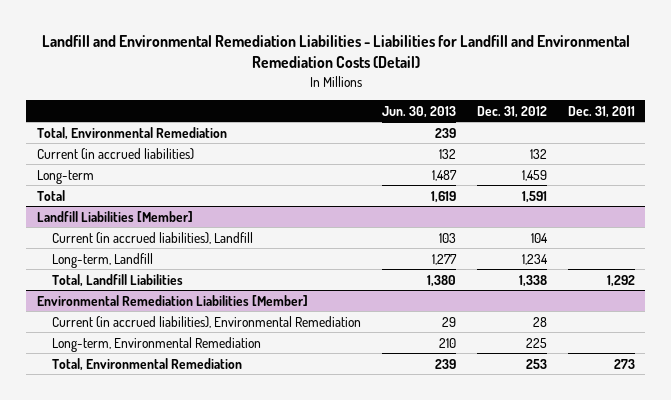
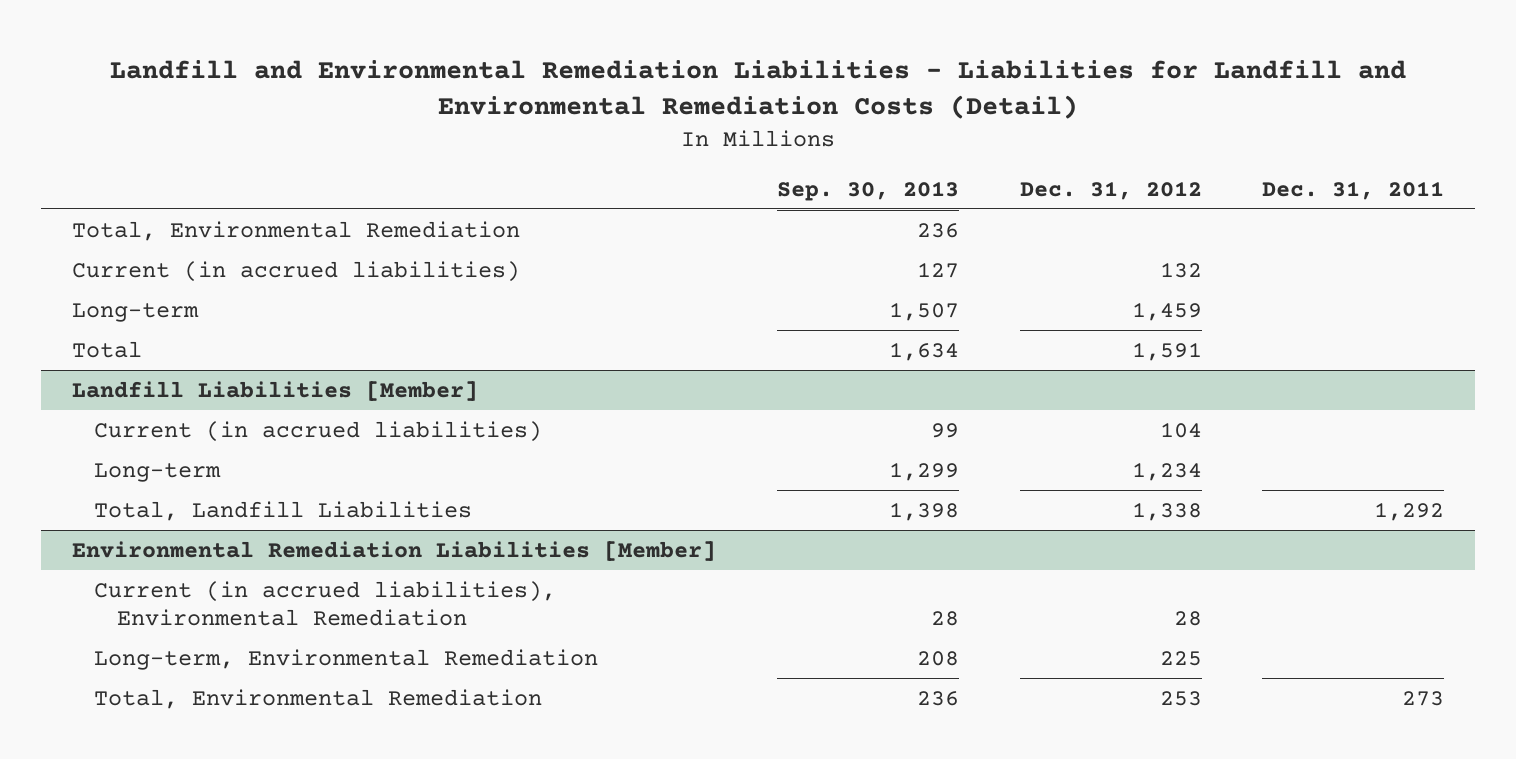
- | Jun. 30, 2013 | Dec. 31, 2012 | Dec. 31, 2011
+ | Sep. 30, 2013 | Dec. 31, 2012 | Dec. 31, 2011
@ Landfill Liabilities [Member]
- Current (in accrued liabilities), Landfill | 103 | 104 |
- Long-term, Landfill | 1,277 | 1,234 |
+ Current (in accrued liabilities) | 99 | 104 |
+ Long-term | 1,299 | 1,234 |

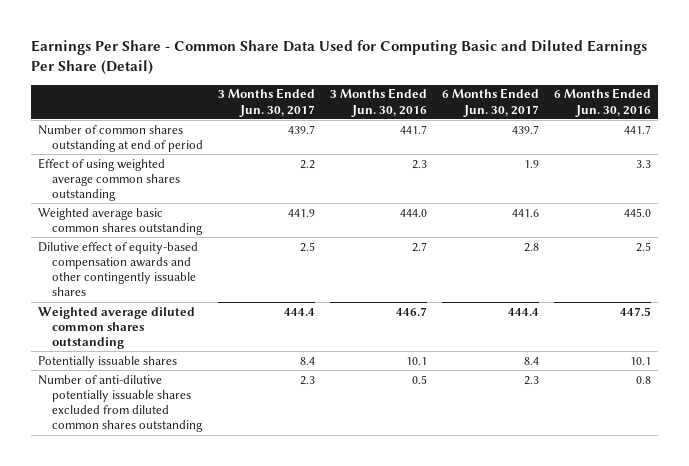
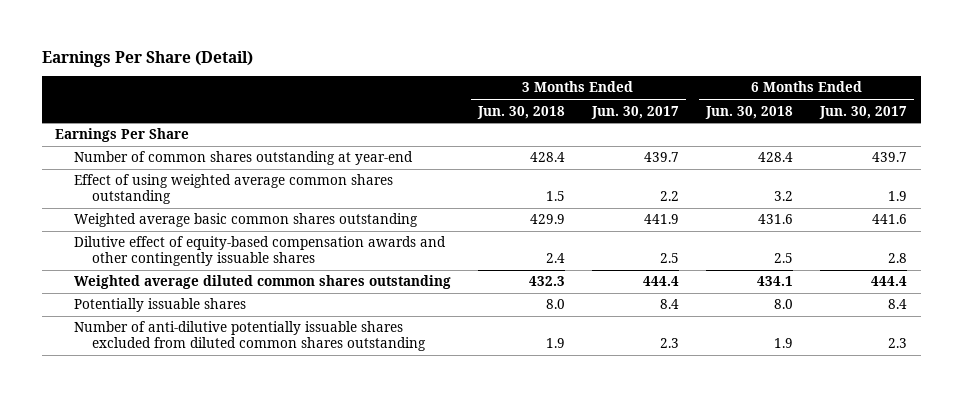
- Earnings Per Share - Common Share Data Used for Computing Basic and Diluted Earnings Per Share (Detail)
+ Earnings Per Share (Detail)
- | 3 Months Ended Jun. 30, 2017 | 3 Months Ended Jun. 30, 2016 | 6 Months Ended Jun. 30, 2017 | 6 Months Ended Jun. 30, 2016
+ | 3 Months Ended Jun. 30, 2018 | 3 Months Ended Jun. 30, 2017 | 6 Months Ended Jun. 30, 2018 | 6 Months Ended Jun. 30, 2017
- Number of common shares outstanding at end of period | 439.7 | 441.7 | 439.7 | 441.7
+ Earnings Per Share
+ Number of common shares outstanding at year-end | 428.4 | 439.7 | 428.4 | 439.7

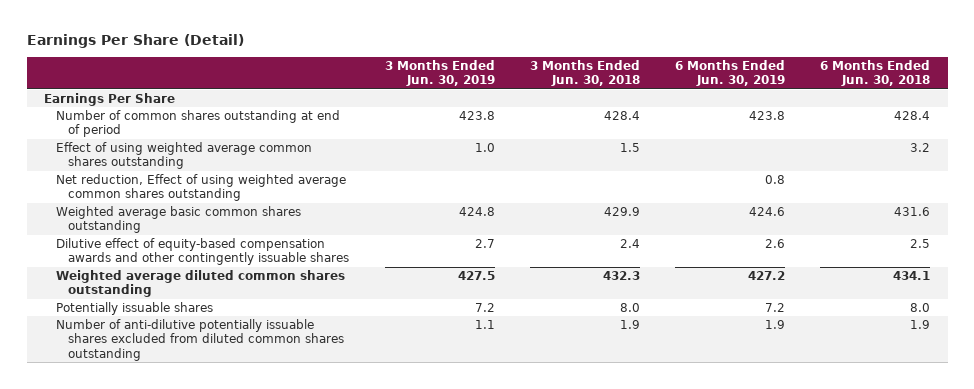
- | 3 Months Ended Jun. 30, 2018 | 3 Months Ended Jun. 30, 2017 | 6 Months Ended Jun. 30, 2018 | 6 Months Ended Jun. 30, 2017
+ | 3 Months Ended Jun. 30, 2019 | 3 Months Ended Jun. 30, 2018 | 6 Months Ended Jun. 30, 2019 | 6 Months Ended Jun. 30, 2018
- Number of common shares outstanding at year-end | 428.4 | 439.7 | 428.4 | 439.7
+ Number of common shares outstanding at end of period | 423.8 | 428.4 | 423.8 | 428.4
+ Net reduction, Effect of using weighted average common shares outstanding | | | 0.8 |

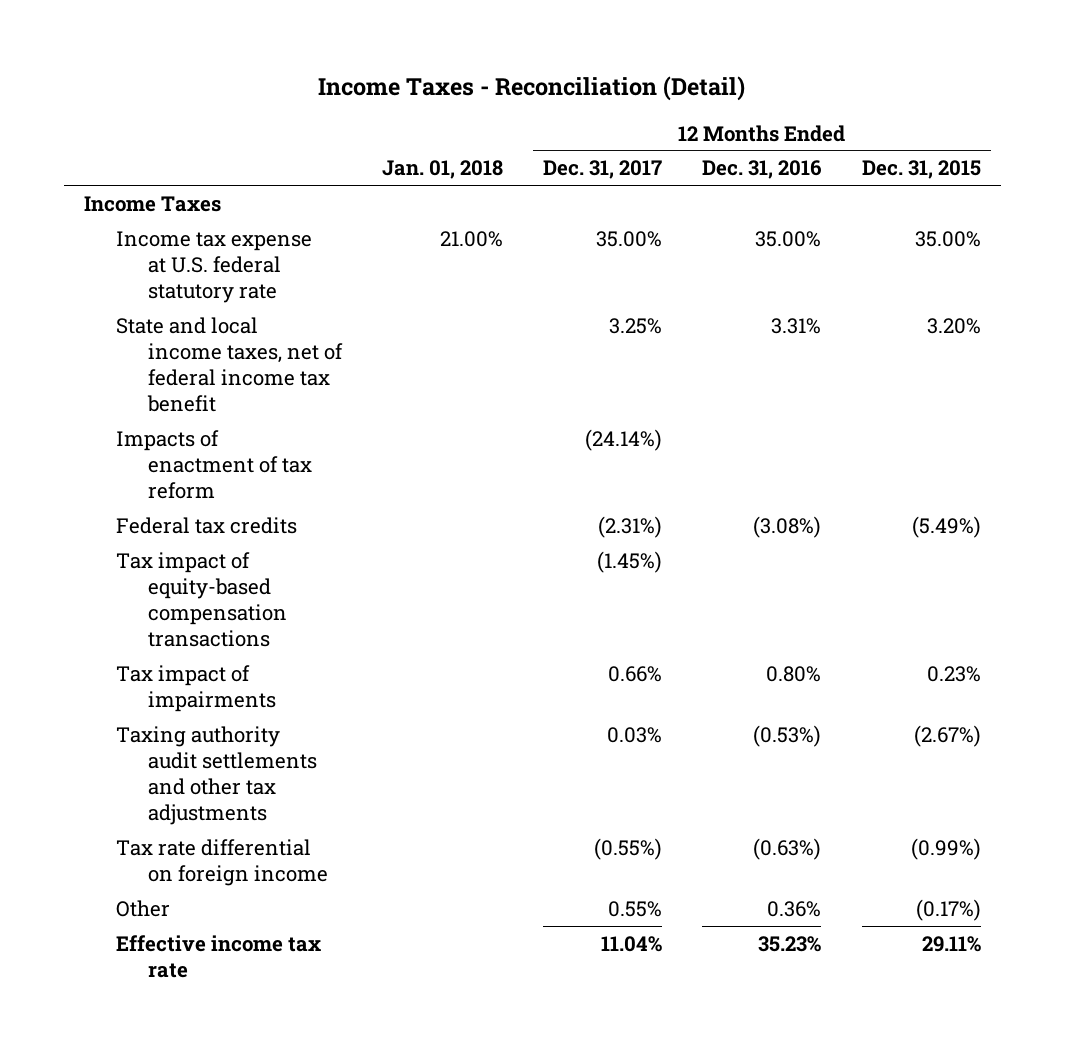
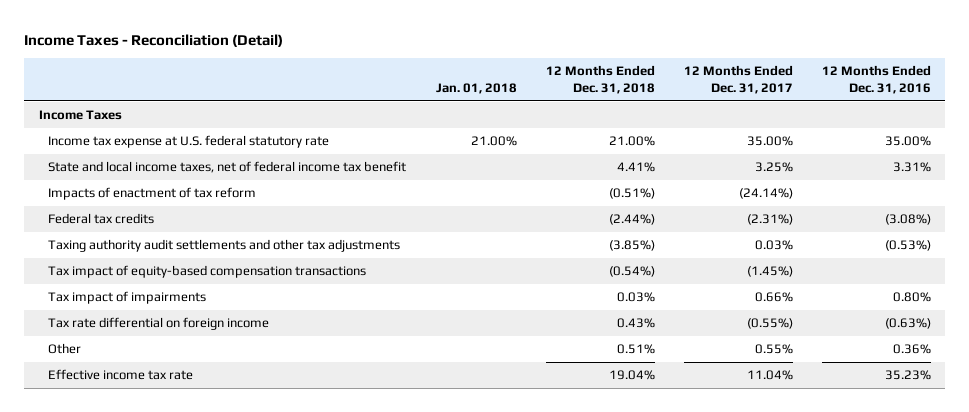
- | Jan. 01, 2018 | 12 Months Ended Dec. 31, 2017 | 12 Months Ended Dec. 31, 2016 | 12 Months Ended Dec. 31, 2015
+ | Jan. 01, 2018 | 12 Months Ended Dec. 31, 2018 | 12 Months Ended Dec. 31, 2017 | 12 Months Ended Dec. 31, 2016
moved up: Taxing authority audit settlements and other tax adjustments | | (3.85%) | 0.03% | (0.53%)

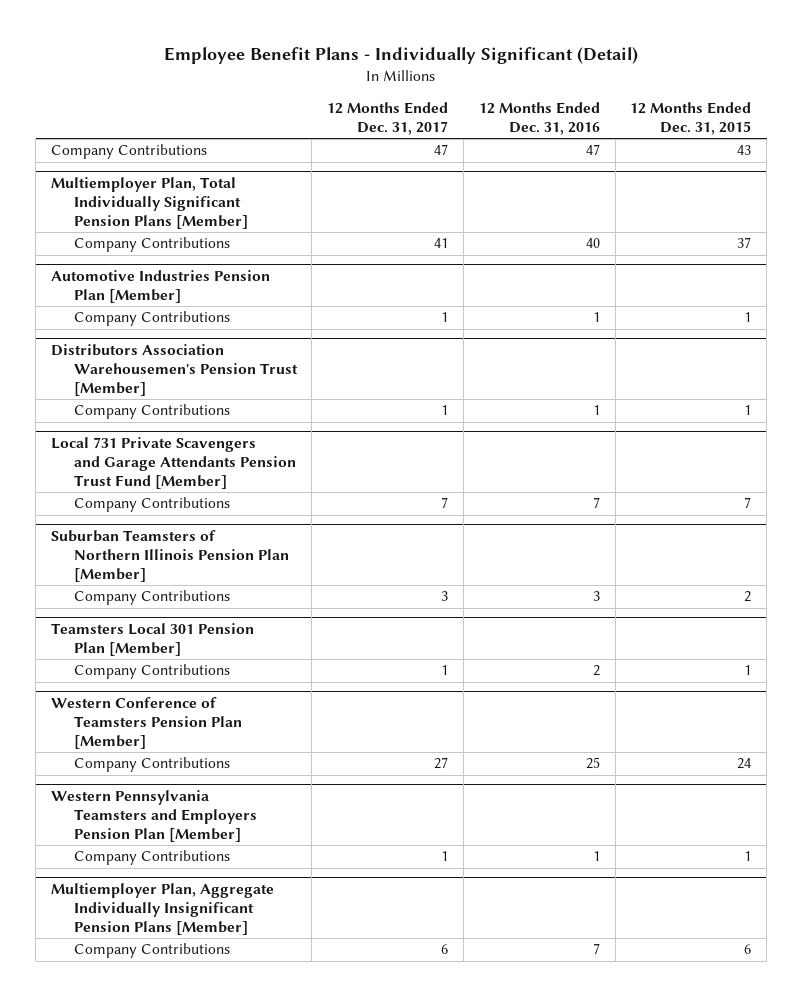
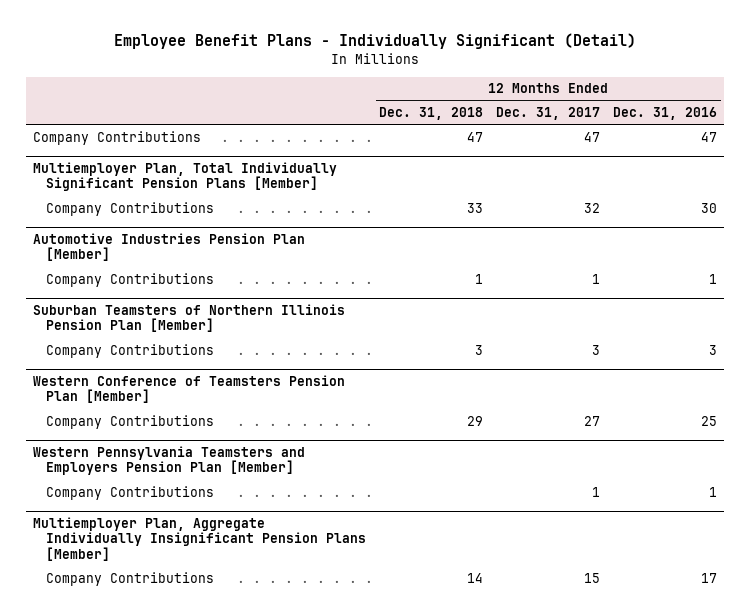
- | 12 Months Ended Dec. 31, 2017 | 12 Months Ended Dec. 31, 2016 | 12 Months Ended Dec. 31, 2015
+ | 12 Months Ended Dec. 31, 2018 | 12 Months Ended Dec. 31, 2017 | 12 Months Ended Dec. 31, 2016
@ Multiemployer Plan, Total Individually Significant Pension Plans [Member]
- Company Contributions | 41 | 40 | 37
+ Company Contributions | 33 | 32 | 30
- Distributors Association Warehousemen's Pension Trust [Member]
- Company Contributions | 1 | 1 | 1
- Local 731 Private Scavengers and Garage Attendants Pension Trust Fund [Member]
- Company Contributions | 7 | 7 | 7
- Teamsters Local 301 Pension Plan [Member]
- Company Contributions | 1 | 2 | 1
@ Multiemployer Plan, Aggregate Individually Insignificant Pension Plans [Member]
- Company Contributions | 6 | 7 | 6
+ Company Contributions | 14 | 15 | 17

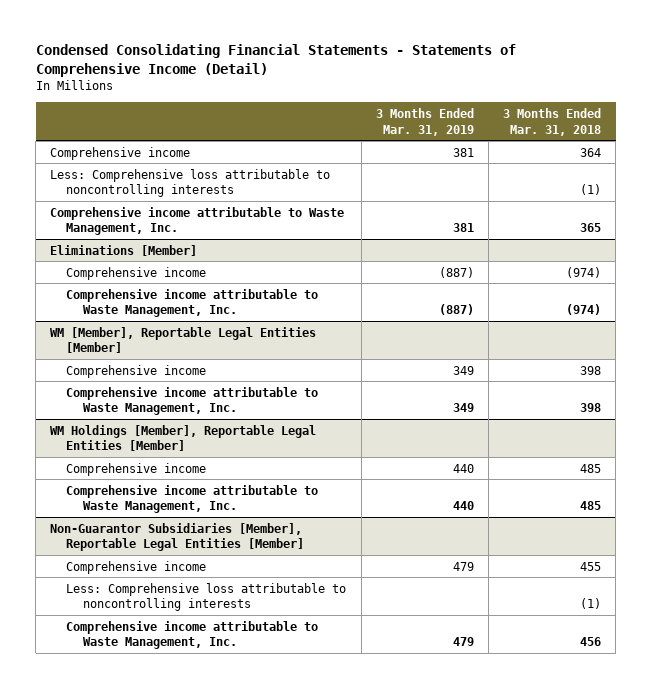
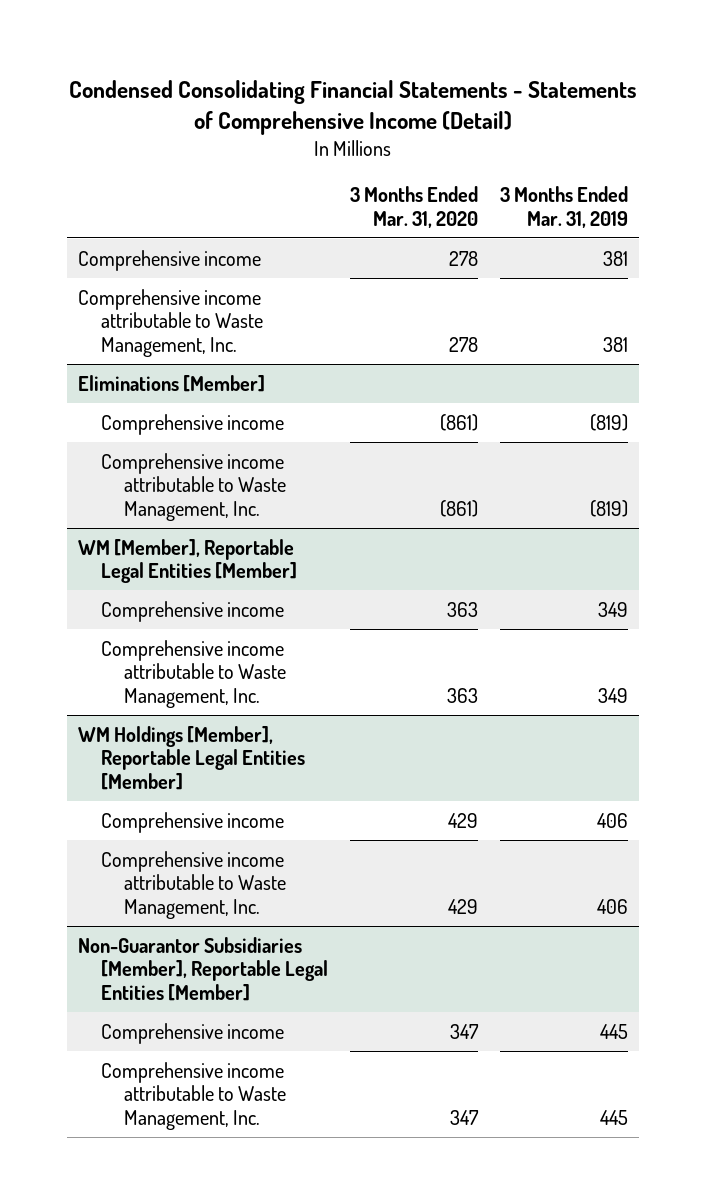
- | 3 Months Ended Mar. 31, 2019 | 3 Months Ended Mar. 31, 2018
+ | 3 Months Ended Mar. 31, 2020 | 3 Months Ended Mar. 31, 2019
- Less: Comprehensive loss attributable to noncontrolling interests | | (1)
@ Eliminations [Member]
- Comprehensive income | (887) | (974)
- Comprehensive income attributable to Waste Management, Inc. | (887) | (974)
+ Comprehensive income | (861) | (819)
+ Comprehensive income attributable to Waste Management, Inc. | (861) | (819)
@ WM Holdings [Member], Reportable Legal Entities [Member]
- Comprehensive income | 440 | 485
- Comprehensive income attributable to Waste Management, Inc. | 440 | 485
+ Comprehensive income | 429 | 406
+ Comprehensive income attributable to Waste Management, Inc. | 429 | 406
@ Non-Guarantor Subsidiaries [Member], Reportable Legal Entities [Member]
- Comprehensive income | 479 | 455
- Less: Comprehensive loss attributable to noncontrolling interests | | (1)
- Comprehensive income attributable to Waste Management, Inc. | 479 | 456
+ Comprehensive income | 347 | 445
+ Comprehensive income attributable to Waste Management, Inc. | 347 | 445

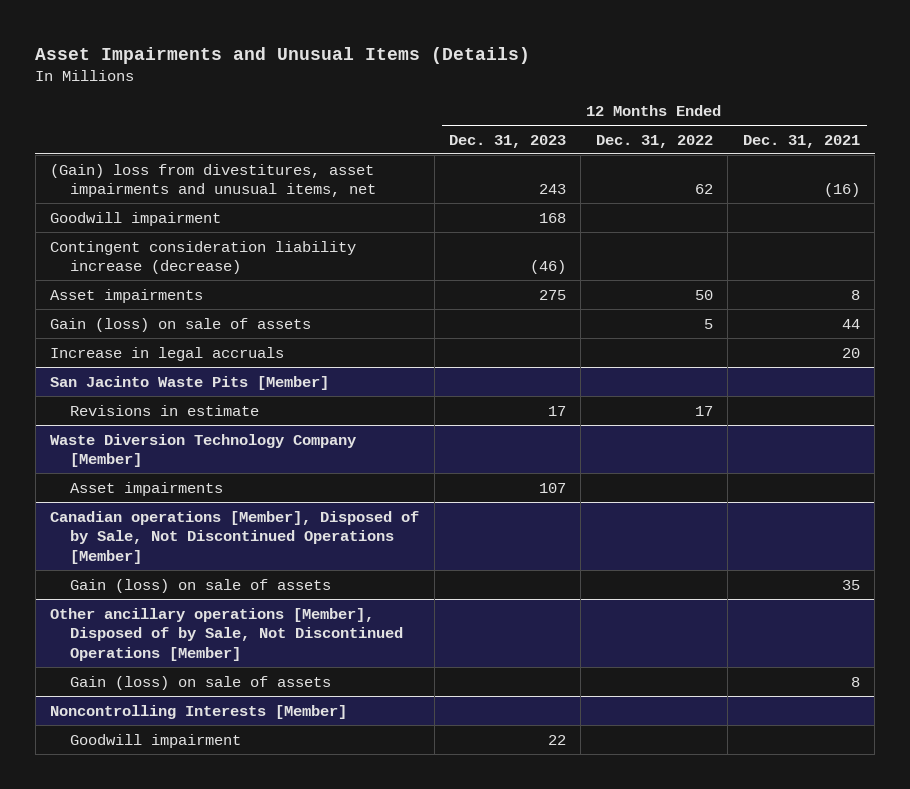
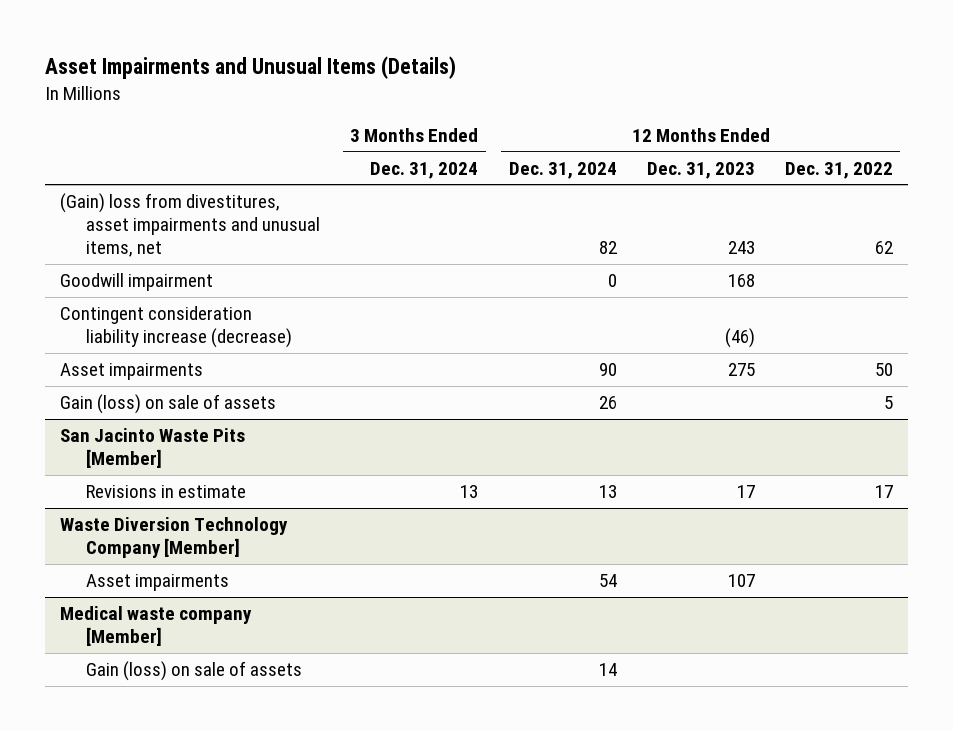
- | 12 Months Ended Dec. 31, 2023 | 12 Months Ended Dec. 31, 2022 | 12 Months Ended Dec. 31, 2021
+ | 3 Months Ended Dec. 31, 2024 | 12 Months Ended Dec. 31, 2024 | 12 Months Ended Dec. 31, 2023 | 12 Months Ended Dec. 31, 2022
- Increase in legal accruals | | | 20
- Canadian operations [Member], Disposed of by Sale, Not Discontinued Operations [Member]
- Gain (loss) on sale of assets | | | 35
- Other ancillary operations [Member], Disposed of by Sale, Not Discontinued Operations [Member]
+ Medical waste company [Member]
- Noncontrolling Interests [Member]
- Goodwill impairment | 22 | |

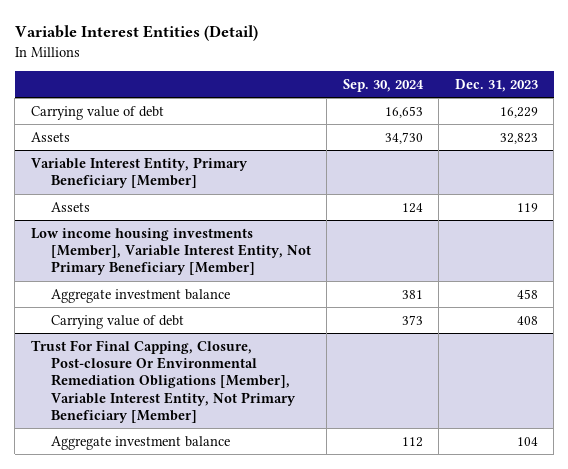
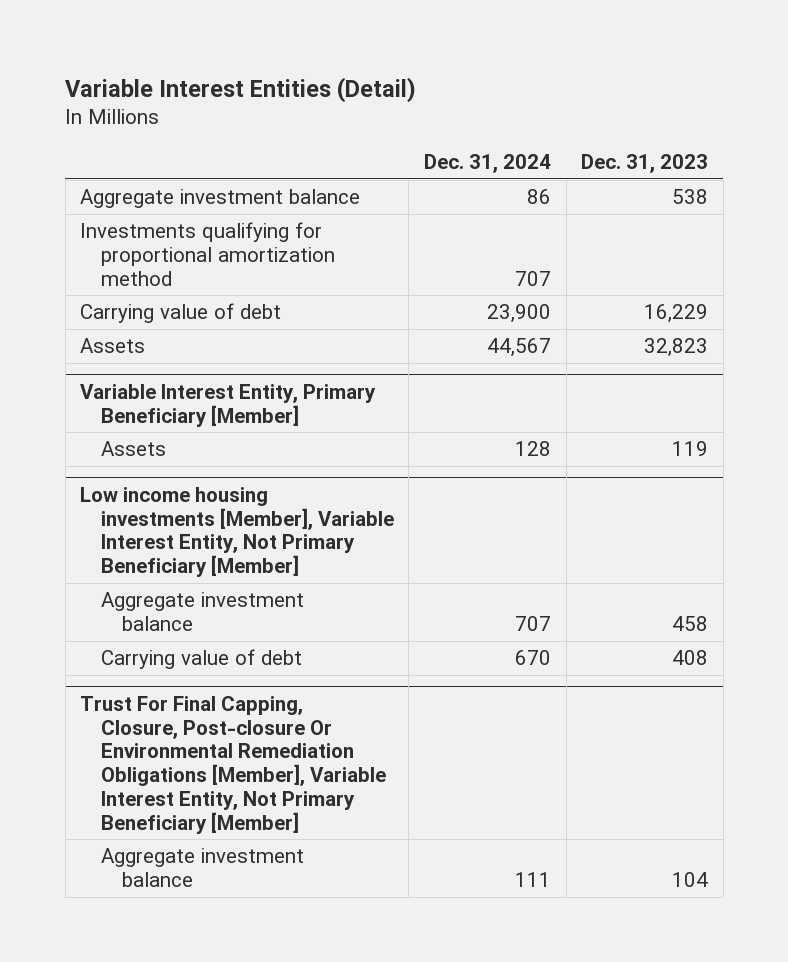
- | Sep. 30, 2024 | Dec. 31, 2023
+ | Dec. 31, 2024 | Dec. 31, 2023
+ Aggregate investment balance | 86 | 538
+ Investments qualifying for proportional amortization method | 707 |

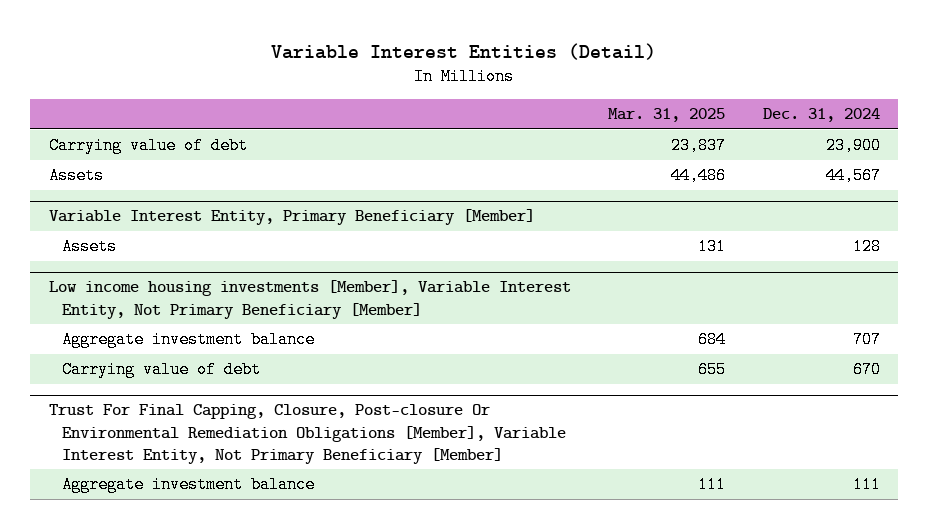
- | Dec. 31, 2024 | Dec. 31, 2023
+ | Mar. 31, 2025 | Dec. 31, 2024
- Aggregate investment balance | 86 | 538
- Investments qualifying for proportional amortization method | 707 |

